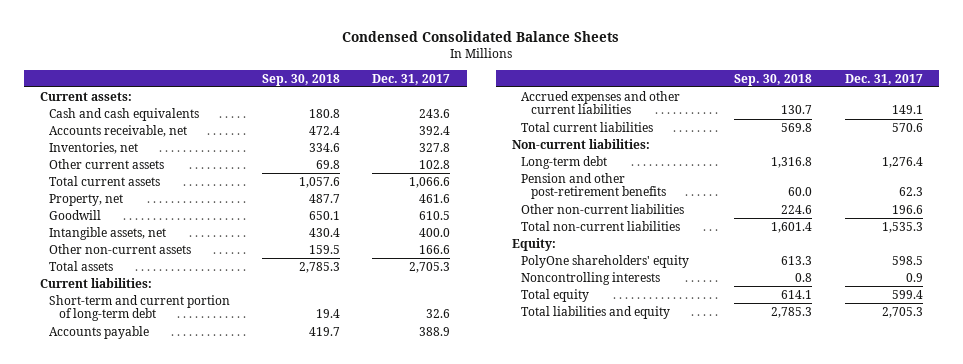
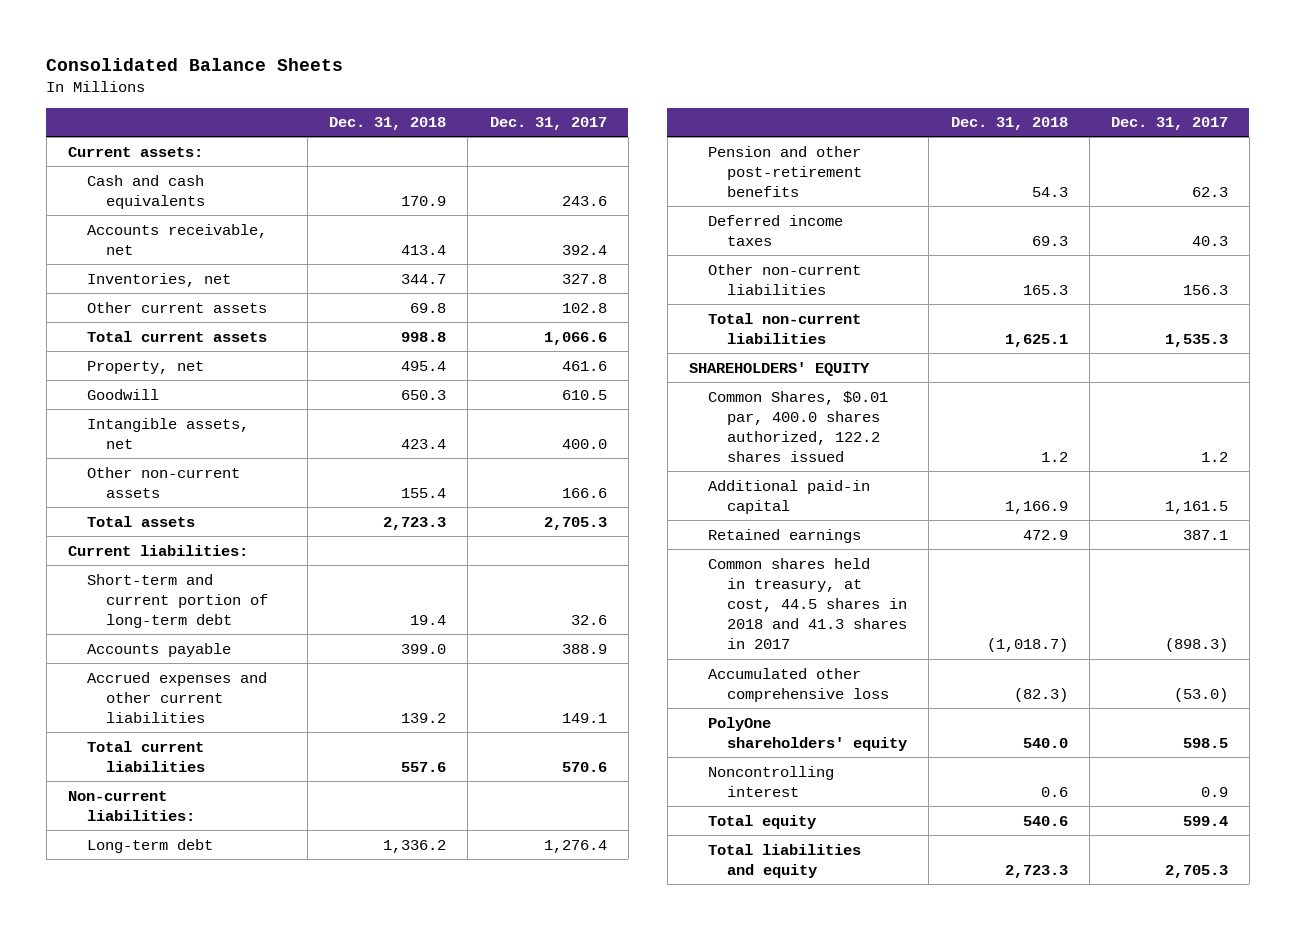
- Condensed Consolidated Balance Sheets
+ Consolidated Balance Sheets
- | Sep. 30, 2018 | Dec. 31, 2017
+ | Dec. 31, 2018 | Dec. 31, 2017
- Other non-current liabilities | 224.6 | 196.6
+ Deferred income taxes | 69.3 | 40.3
+ Other non-current liabilities | 165.3 | 156.3
- Equity:
+ SHAREHOLDERS' EQUITY
+ Common Shares, $0.01 par, 400.0 shares authorized, 122.2 shares issued | 1.2 | 1.2
+ Additional paid-in capital | 1,166.9 | 1,161.5
+ Retained earnings | 472.9 | 387.1
+ Common shares held in treasury, at cost, 44.5 shares in 2018 and 41.3 shares in 2017 | (1,018.7) | (898.3)
+ Accumulated other comprehensive loss | (82.3) | (53.0)
- Noncontrolling interests | 0.8 | 0.9
+ Noncontrolling interest | 0.6 | 0.9

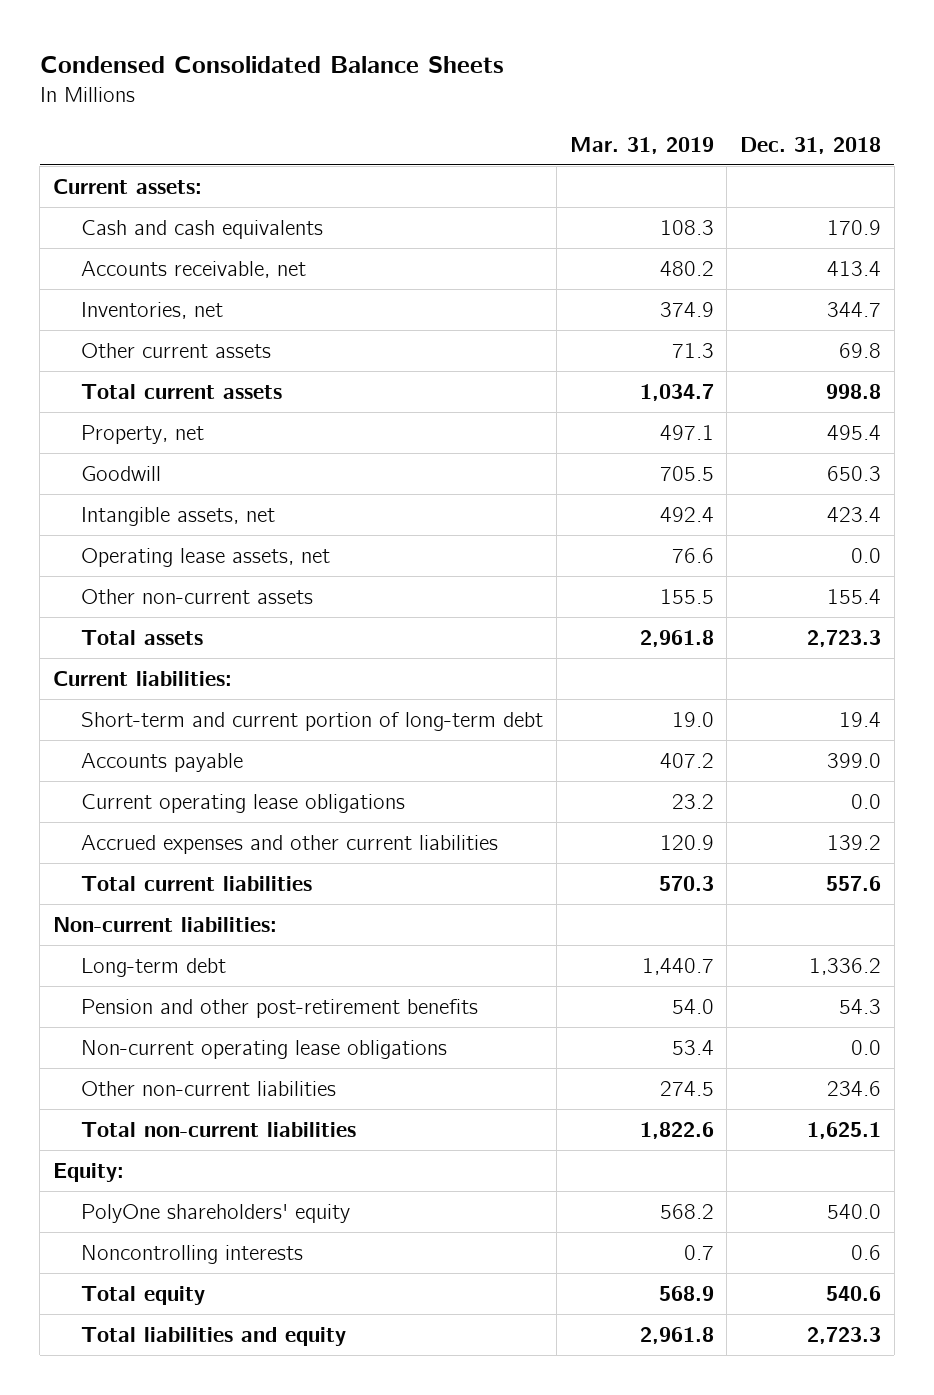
- Consolidated Balance Sheets
+ Condensed Consolidated Balance Sheets
- | Dec. 31, 2018 | Dec. 31, 2017
+ | Mar. 31, 2019 | Dec. 31, 2018
+ Operating lease assets, net | 76.6 | 0.0
+ Current operating lease obligations | 23.2 | 0.0
- Deferred income taxes | 69.3 | 40.3
- Other non-current liabilities | 165.3 | 156.3
+ Non-current operating lease obligations | 53.4 | 0.0
+ Other non-current liabilities | 274.5 | 234.6
- SHAREHOLDERS' EQUITY
- Common Shares, $0.01 par, 400.0 shares authorized, 122.2 shares issued | 1.2 | 1.2
- Additional paid-in capital | 1,166.9 | 1,161.5
- Retained earnings | 472.9 | 387.1
- Common shares held in treasury, at cost, 44.5 shares in 2018 and 41.3 shares in 2017 | (1,018.7) | (898.3)
- Accumulated other comprehensive loss | (82.3) | (53.0)
+ Equity:
- Noncontrolling interest | 0.6 | 0.9
+ Noncontrolling interests | 0.7 | 0.6

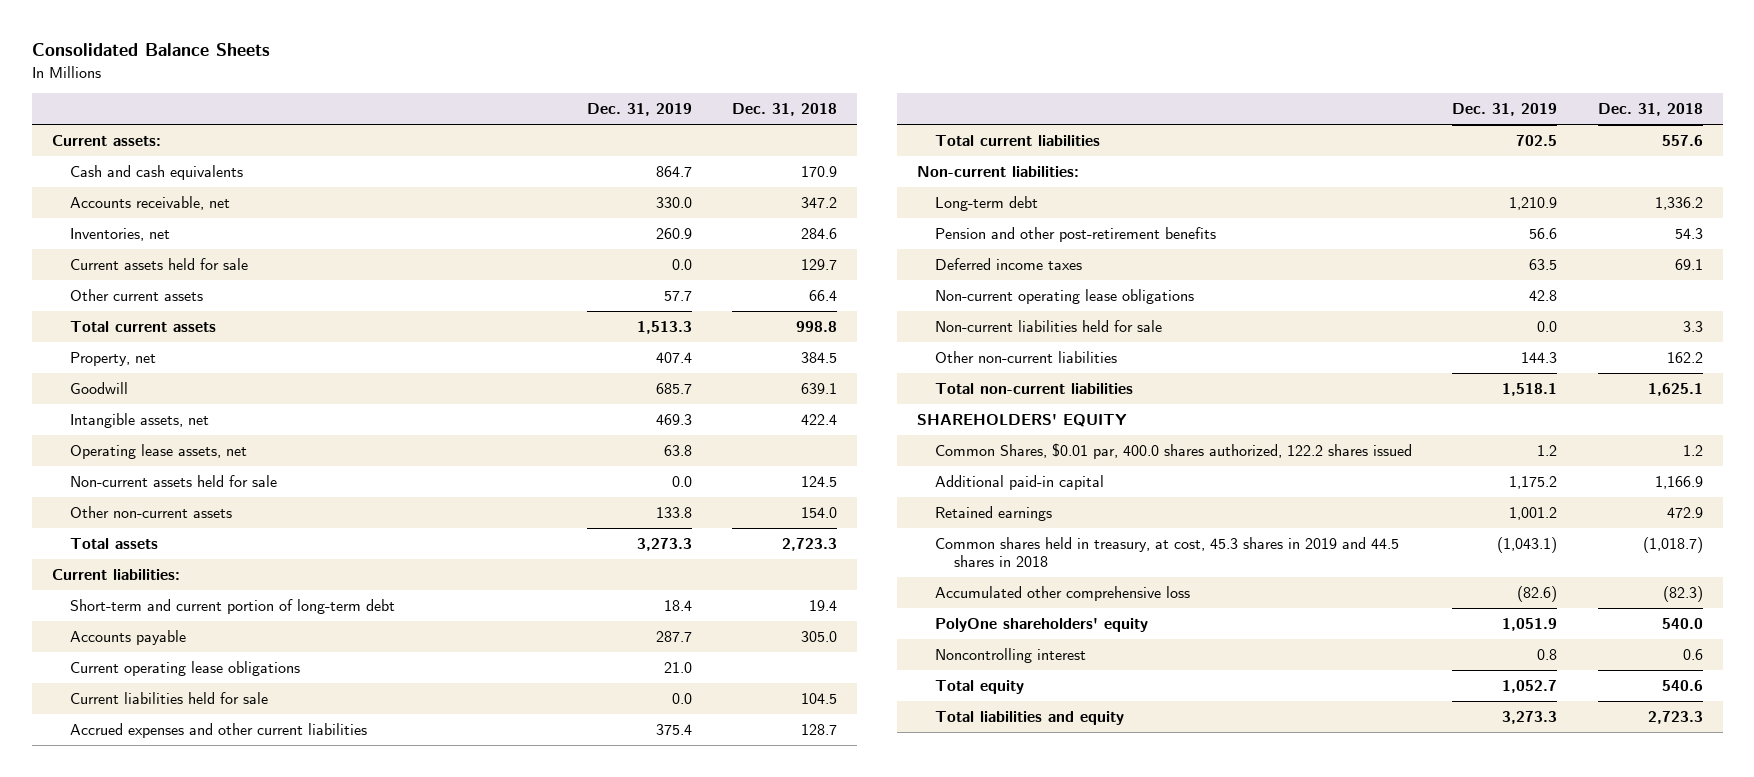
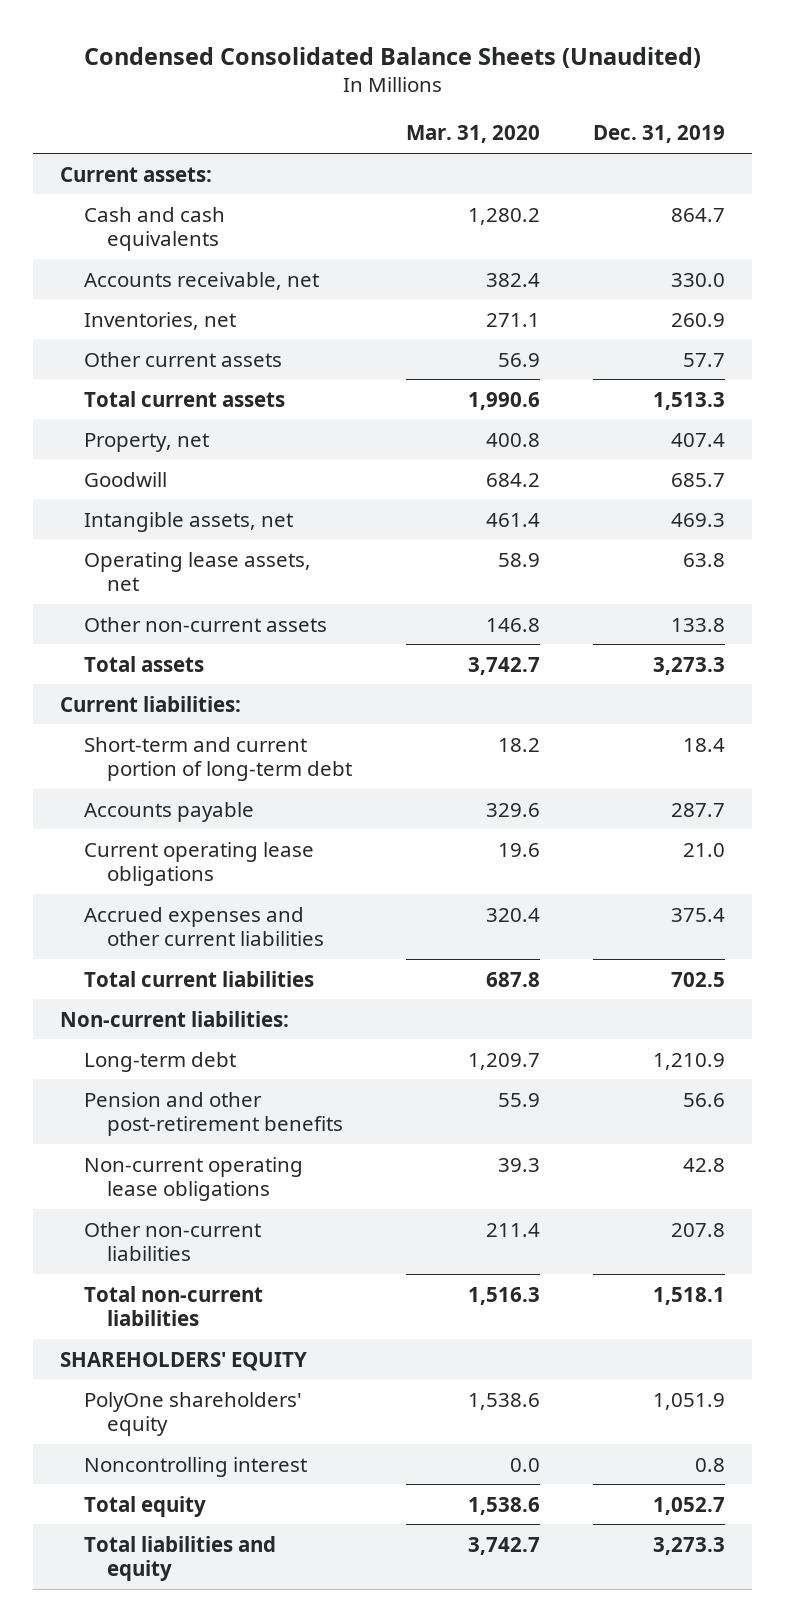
- Consolidated Balance Sheets
+ Condensed Consolidated Balance Sheets (Unaudited)
- | Dec. 31, 2019 | Dec. 31, 2018
+ | Mar. 31, 2020 | Dec. 31, 2019
- Current assets held for sale | 0.0 | 129.7
- Non-current assets held for sale | 0.0 | 124.5
- Current liabilities held for sale | 0.0 | 104.5
- Deferred income taxes | 63.5 | 69.1
- Non-current liabilities held for sale | 0.0 | 3.3
- Other non-current liabilities | 144.3 | 162.2
+ Other non-current liabilities | 211.4 | 207.8
- Common Shares, $0.01 par, 400.0 shares authorized, 122.2 shares issued | 1.2 | 1.2
- Additional paid-in capital | 1,175.2 | 1,166.9
- Retained earnings | 1,001.2 | 472.9
- Common shares held in treasury, at cost, 45.3 shares in 2019 and 44.5 shares in 2018 | (1,043.1) | (1,018.7)
- Accumulated other comprehensive loss | (82.6) | (82.3)

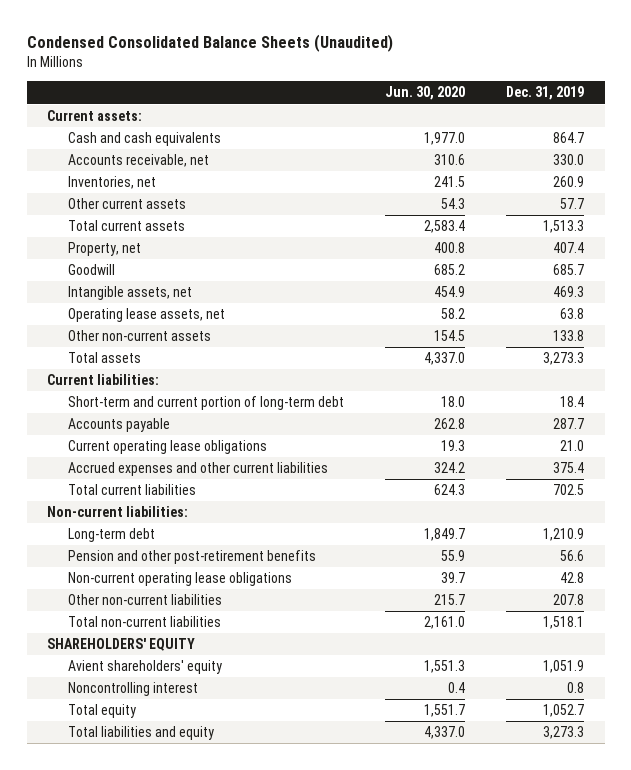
- | Mar. 31, 2020 | Dec. 31, 2019
+ | Jun. 30, 2020 | Dec. 31, 2019
- PolyOne shareholders' equity | 1,538.6 | 1,051.9
+ Avient shareholders' equity | 1,551.3 | 1,051.9

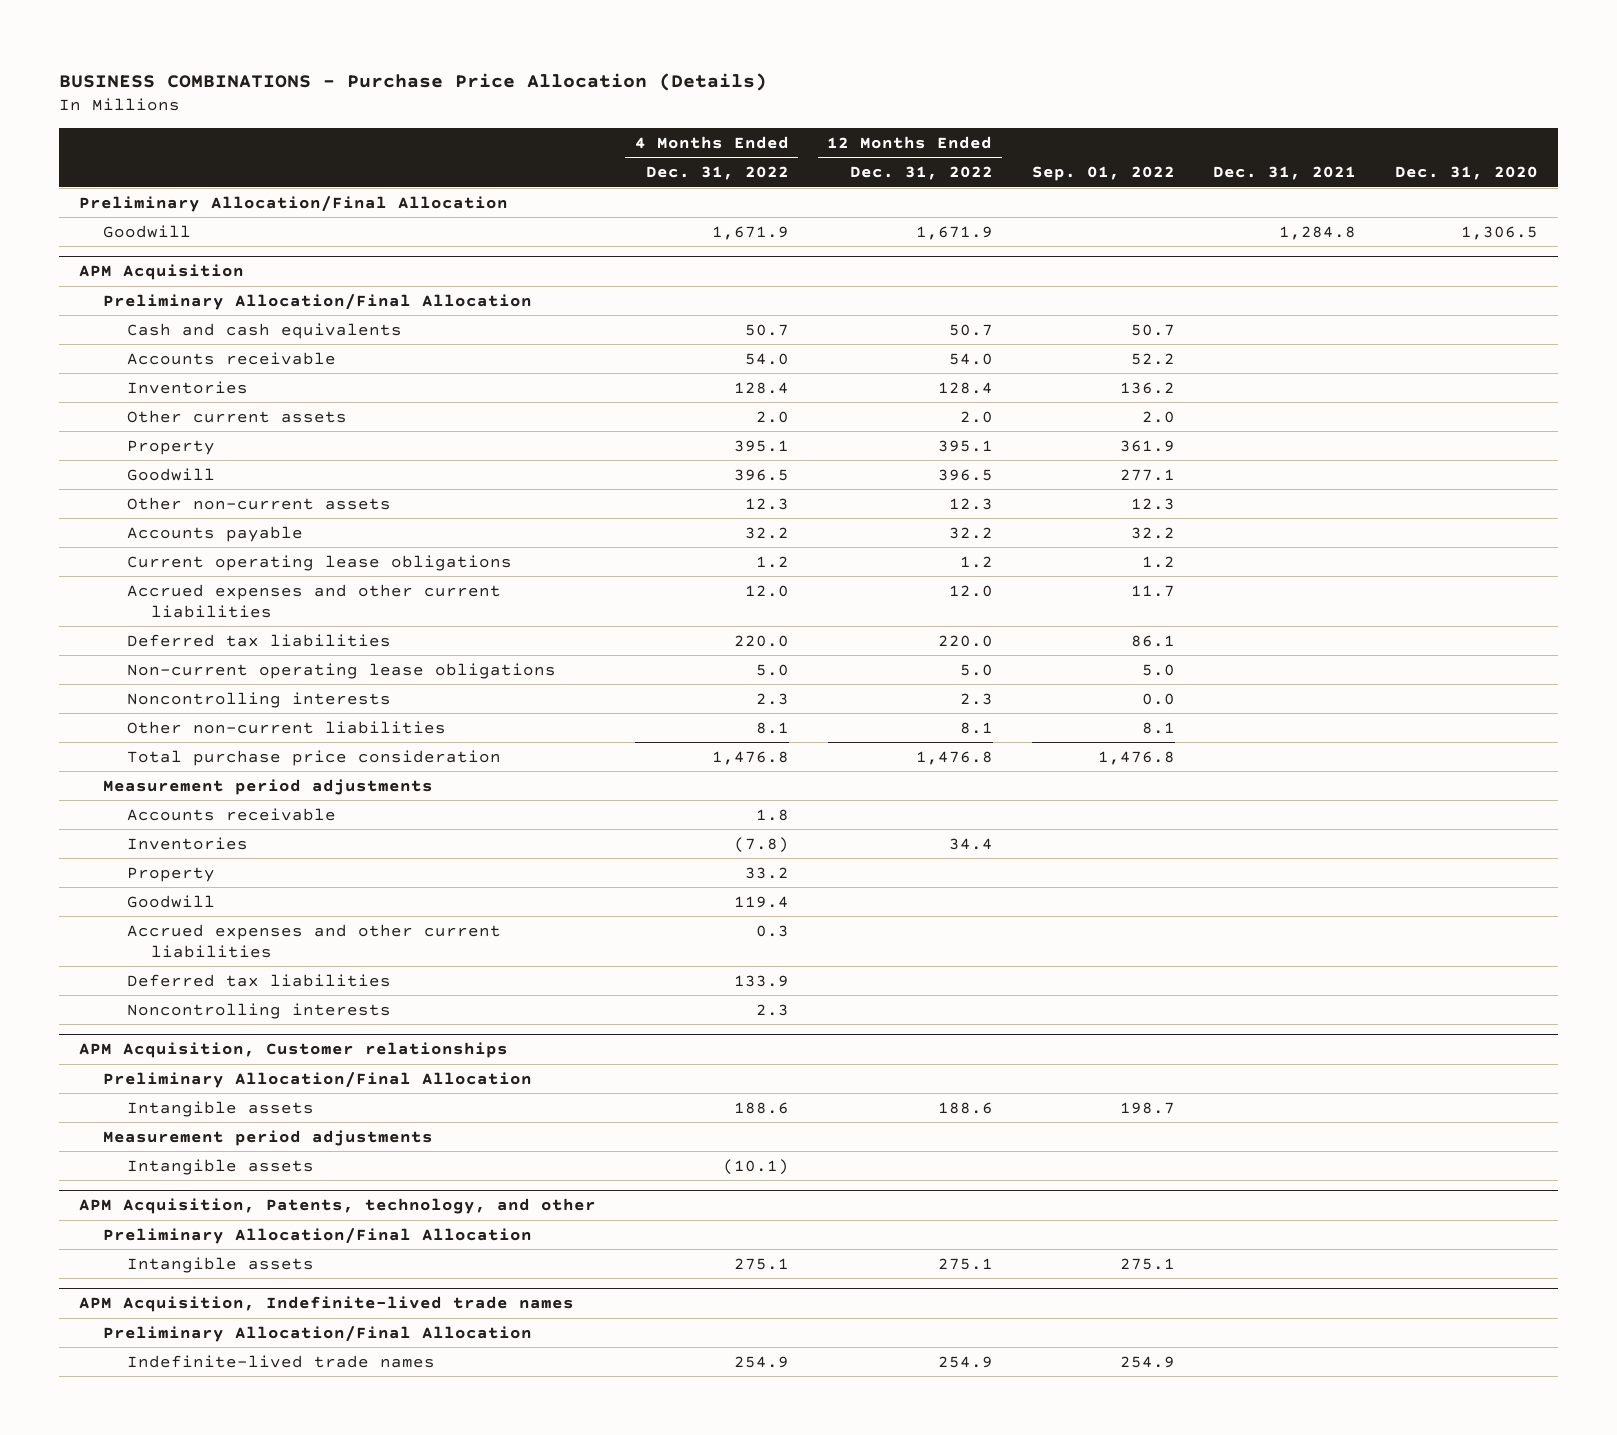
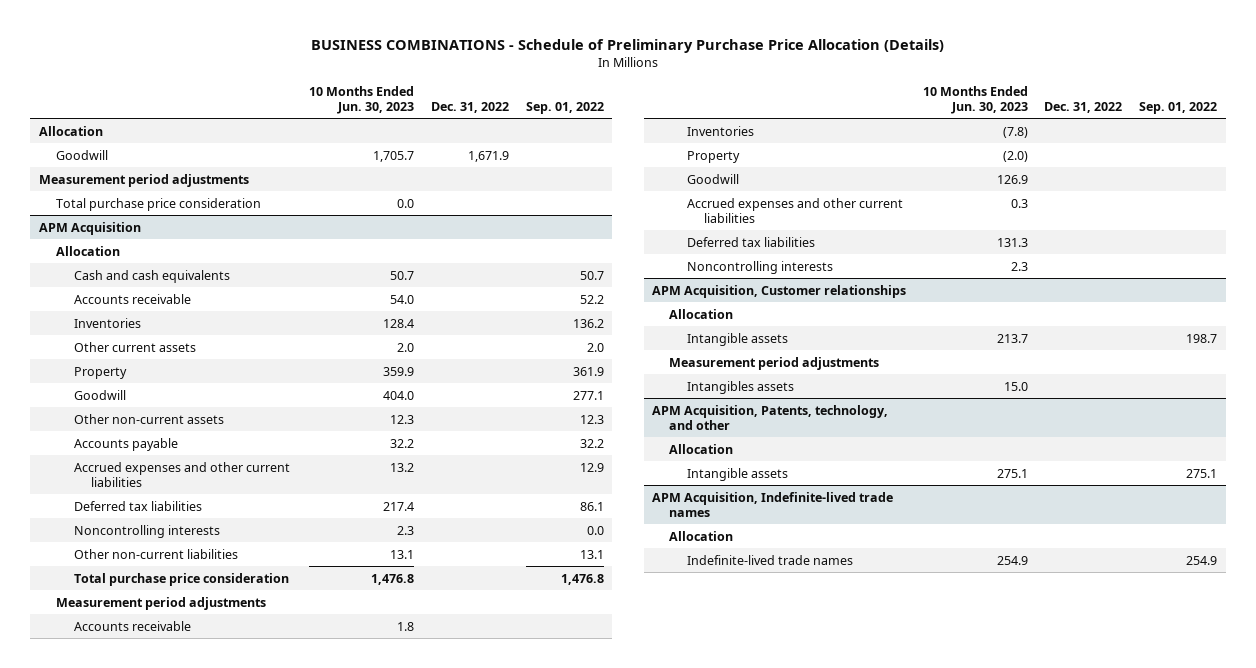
- BUSINESS COMBINATIONS - Purchase Price Allocation (Details)
+ BUSINESS COMBINATIONS - Schedule of Preliminary Purchase Price Allocation (Details)
- | 4 Months Ended Dec. 31, 2022 | 12 Months Ended Dec. 31, 2022 | Sep. 01, 2022 | Dec. 31, 2021 | Dec. 31, 2020
+ | 10 Months Ended Jun. 30, 2023 | Dec. 31, 2022 | Sep. 01, 2022
- Preliminary Allocation/Final Allocation
+ Allocation
+ Measurement period adjustments
+ Total purchase price consideration | 0.0 | |
@ APM Acquisition
- Preliminary Allocation/Final Allocation
+ Allocation
- Current operating lease obligations | 1.2 | 1.2 | 1.2 | |
- Accrued expenses and other current liabilities | 12.0 | 12.0 | 11.7 | |
+ Accrued expenses and other current liabilities | 13.2 | | 12.9
- Non-current operating lease obligations | 5.0 | 5.0 | 5.0 | |
- Other non-current liabilities | 8.1 | 8.1 | 8.1 | |
+ Other non-current liabilities | 13.1 | | 13.1
@ APM Acquisition, Customer relationships
- Preliminary Allocation/Final Allocation
+ Allocation
- Intangible assets | (10.1) | | | |
+ Intangibles assets | 15.0 | |
@ APM Acquisition, Patents, technology, and other
- Preliminary Allocation/Final Allocation
+ Allocation
@ APM Acquisition, Indefinite-lived trade names
- Preliminary Allocation/Final Allocation
+ Allocation

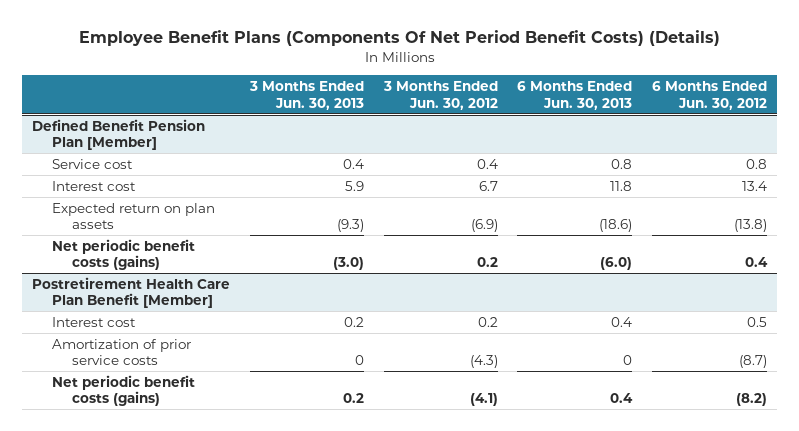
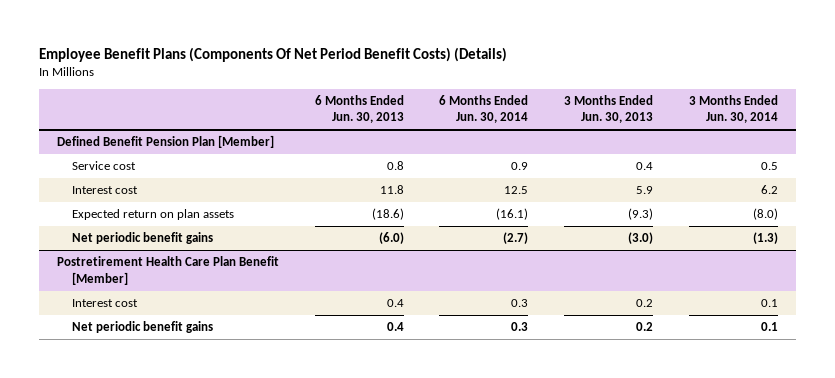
- | 3 Months Ended Jun. 30, 2013 | 3 Months Ended Jun. 30, 2012 | 6 Months Ended Jun. 30, 2013 | 6 Months Ended Jun. 30, 2012
+ | 6 Months Ended Jun. 30, 2013 | 6 Months Ended Jun. 30, 2014 | 3 Months Ended Jun. 30, 2013 | 3 Months Ended Jun. 30, 2014
@ Defined Benefit Pension Plan [Member]
- Net periodic benefit costs (gains) | (3.0) | 0.2 | (6.0) | 0.4
+ Net periodic benefit gains | (6.0) | (2.7) | (3.0) | (1.3)
@ Postretirement Health Care Plan Benefit [Member]
- Amortization of prior service costs | 0 | (4.3) | 0 | (8.7)
- Net periodic benefit costs (gains) | 0.2 | (4.1) | 0.4 | (8.2)
+ Net periodic benefit gains | 0.4 | 0.3 | 0.2 | 0.1

